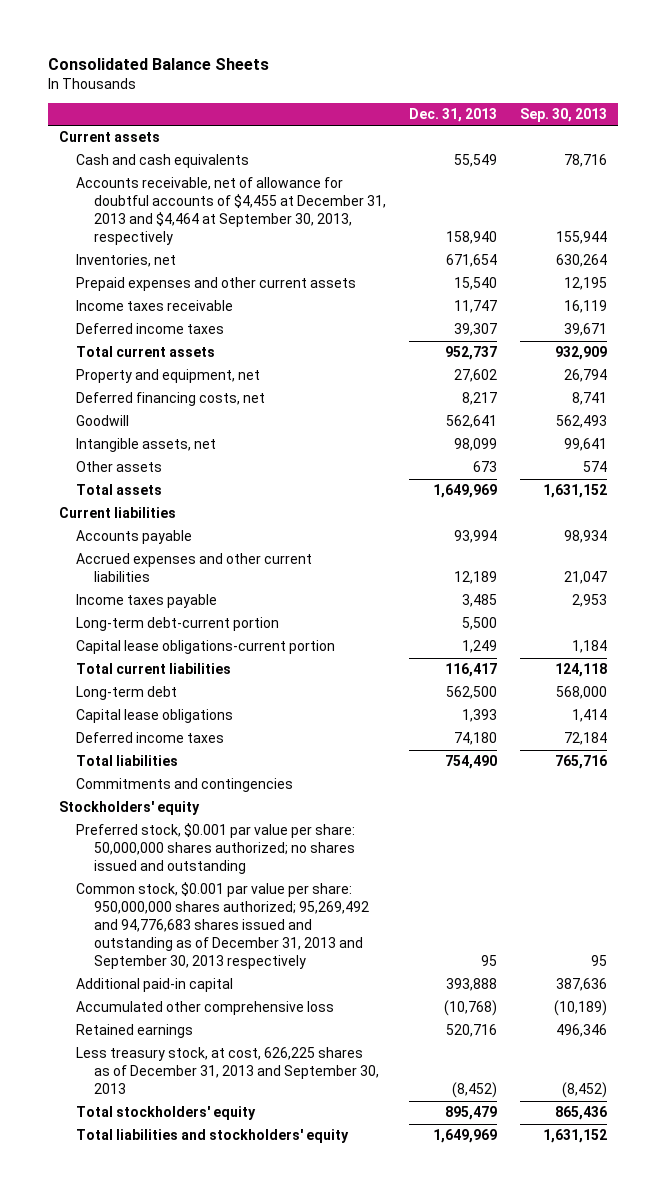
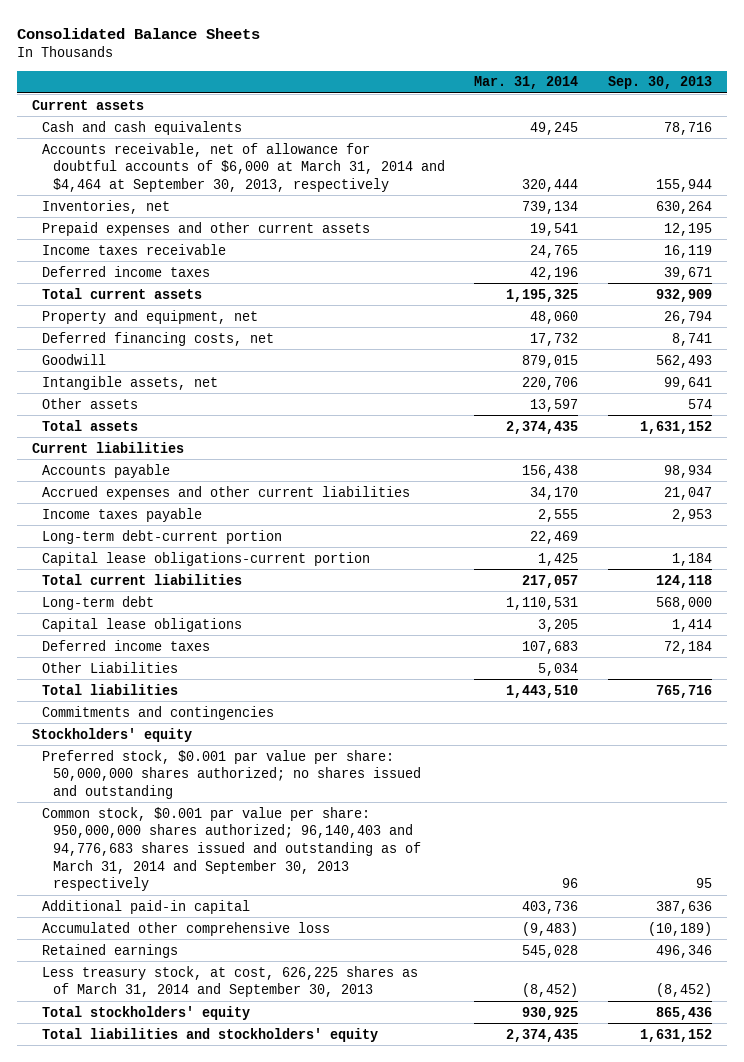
- | Dec. 31, 2013 | Sep. 30, 2013
+ | Mar. 31, 2014 | Sep. 30, 2013
- Accounts receivable, net of allowance for doubtful accounts of $4,455 at December 31, 2013 and $4,464 at September 30, 2013, respectively | 158,940 | 155,944
+ Accounts receivable, net of allowance for doubtful accounts of $6,000 at March 31, 2014 and $4,464 at September 30, 2013, respectively | 320,444 | 155,944
+ Other Liabilities | 5,034 |
- Common stock, $0.001 par value per share: 950,000,000 shares authorized; 95,269,492 and 94,776,683 shares issued and outstanding as of December 31, 2013 and September 30, 2013 respectively | 95 | 95
+ Common stock, $0.001 par value per share: 950,000,000 shares authorized; 96,140,403 and 94,776,683 shares issued and outstanding as of March 31, 2014 and September 30, 2013 respectively | 96 | 95
- Less treasury stock, at cost, 626,225 shares as of December 31, 2013 and September 30, 2013 | (8,452) | (8,452)
+ Less treasury stock, at cost, 626,225 shares as of March 31, 2014 and September 30, 2013 | (8,452) | (8,452)

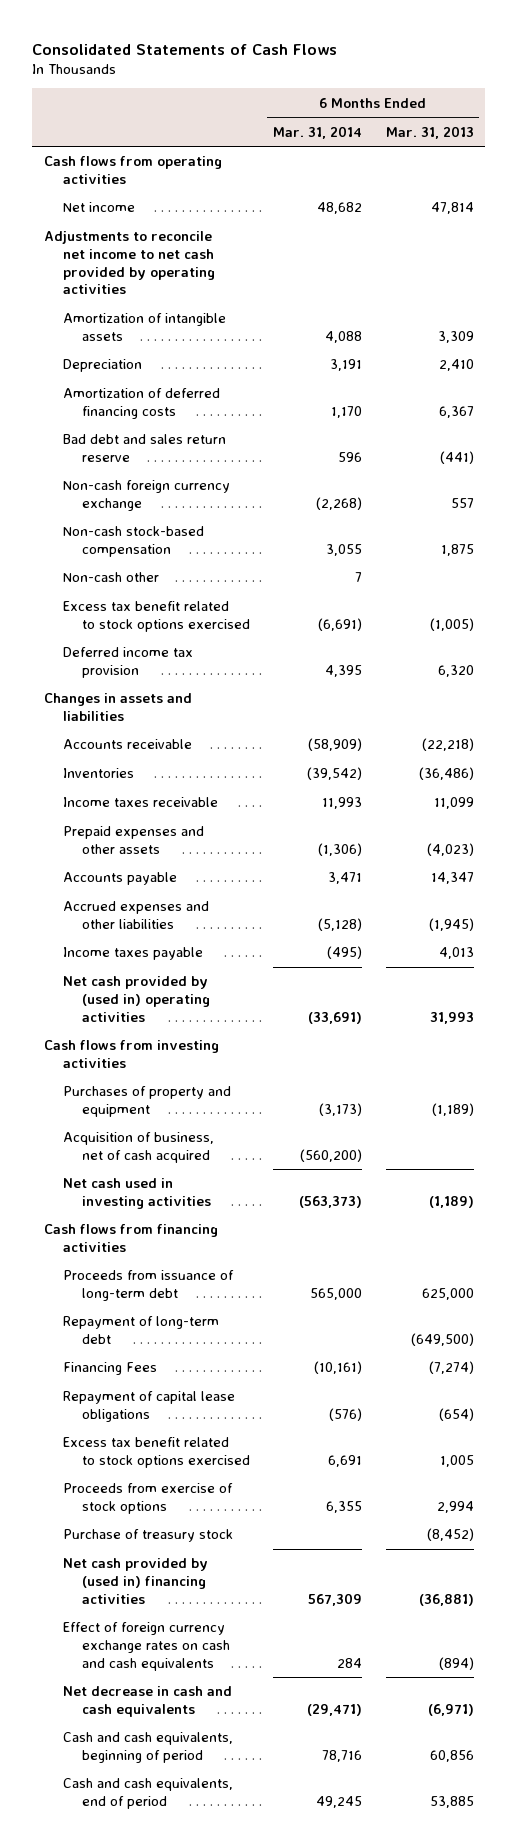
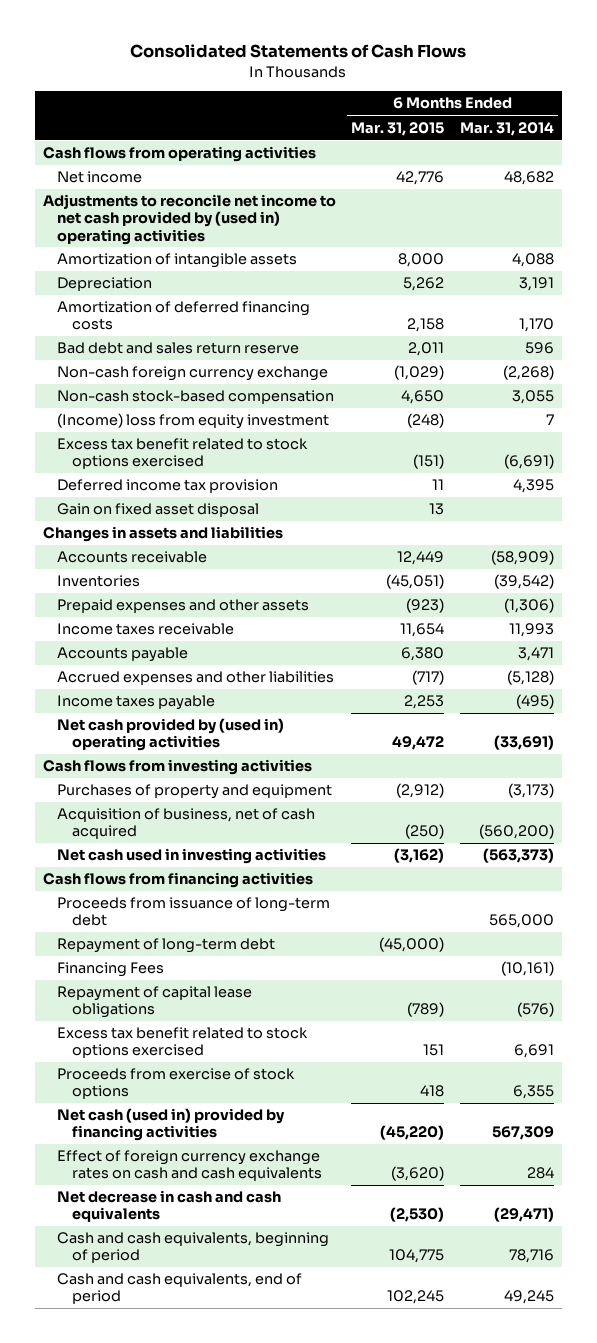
- | 6 Months Ended Mar. 31, 2014 | 6 Months Ended Mar. 31, 2013
+ | 6 Months Ended Mar. 31, 2015 | 6 Months Ended Mar. 31, 2014
- Adjustments to reconcile net income to net cash provided by operating activities
+ Adjustments to reconcile net income to net cash provided by (used in) operating activities
- Non-cash other | 7 |
+ (Income) loss from equity investment | (248) | 7
+ Gain on fixed asset disposal | 13 |
moved down: Income taxes receivable | 11,654 | 11,993
- Purchase of treasury stock | | (8,452)
- Net cash provided by (used in) financing activities | 567,309 | (36,881)
+ Net cash (used in) provided by financing activities | (45,220) | 567,309

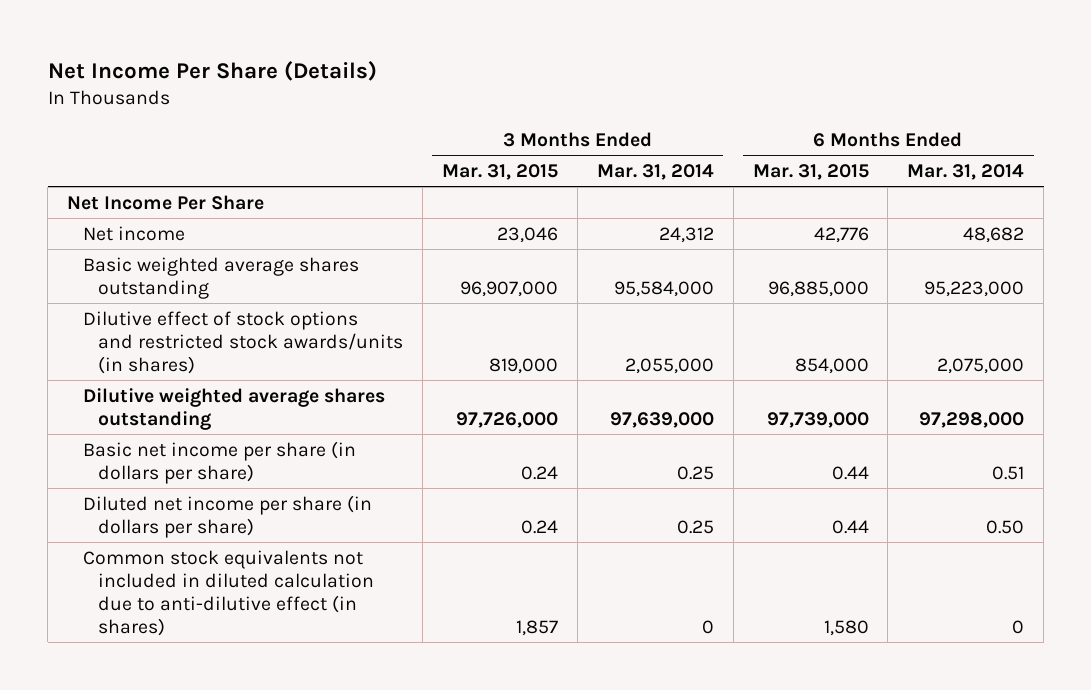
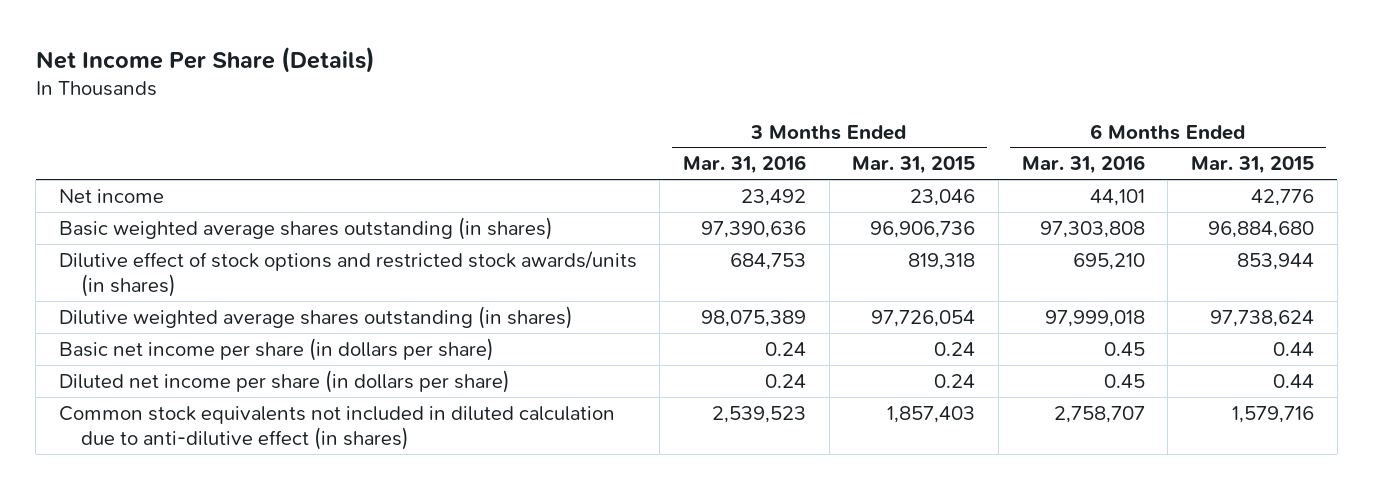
- | 3 Months Ended Mar. 31, 2015 | 3 Months Ended Mar. 31, 2014 | 6 Months Ended Mar. 31, 2015 | 6 Months Ended Mar. 31, 2014
+ | 3 Months Ended Mar. 31, 2016 | 3 Months Ended Mar. 31, 2015 | 6 Months Ended Mar. 31, 2016 | 6 Months Ended Mar. 31, 2015
- Net Income Per Share
- Basic weighted average shares outstanding | 96,907,000 | 95,584,000 | 96,885,000 | 95,223,000
- Dilutive effect of stock options and restricted stock awards/units (in shares) | 819,000 | 2,055,000 | 854,000 | 2,075,000
- Dilutive weighted average shares outstanding | 97,726,000 | 97,639,000 | 97,739,000 | 97,298,000
+ Basic weighted average shares outstanding (in shares) | 97,390,636 | 96,906,736 | 97,303,808 | 96,884,680
+ Dilutive effect of stock options and restricted stock awards/units (in shares) | 684,753 | 819,318 | 695,210 | 853,944
+ Dilutive weighted average shares outstanding (in shares) | 98,075,389 | 97,726,054 | 97,999,018 | 97,738,624
- Common stock equivalents not included in diluted calculation due to anti-dilutive effect (in shares) | 1,857 | 0 | 1,580 | 0
+ Common stock equivalents not included in diluted calculation due to anti-dilutive effect (in shares) | 2,539,523 | 1,857,403 | 2,758,707 | 1,579,716

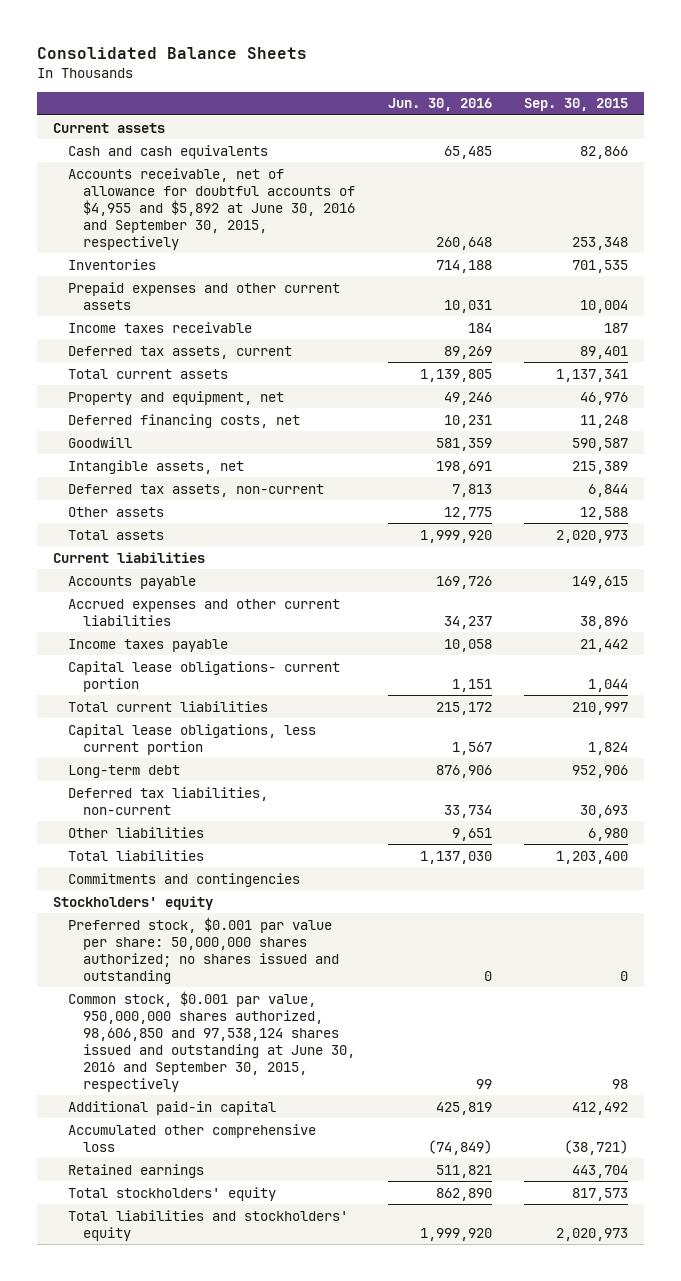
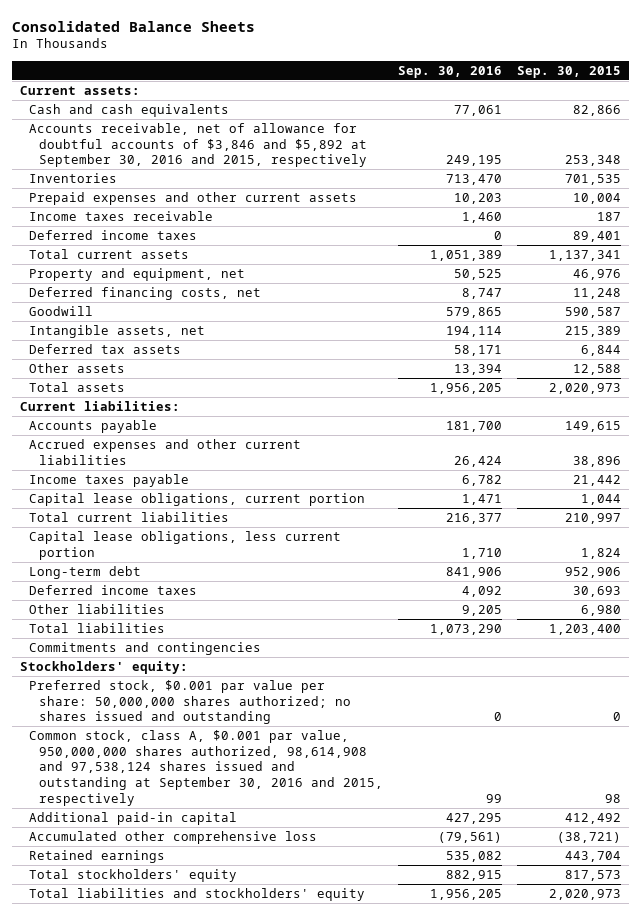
- | Jun. 30, 2016 | Sep. 30, 2015
+ | Sep. 30, 2016 | Sep. 30, 2015
- Current assets
+ Current assets:
- Accounts receivable, net of allowance for doubtful accounts of $4,955 and $5,892 at June 30, 2016 and September 30, 2015, respectively | 260,648 | 253,348
+ Accounts receivable, net of allowance for doubtful accounts of $3,846 and $5,892 at September 30, 2016 and 2015, respectively | 249,195 | 253,348
- Deferred tax assets, current | 89,269 | 89,401
+ Deferred income taxes | 0 | 89,401
- Deferred tax assets, non-current | 7,813 | 6,844
+ Deferred tax assets | 58,171 | 6,844
- Current liabilities
+ Current liabilities:
- Capital lease obligations- current portion | 1,151 | 1,044
+ Capital lease obligations, current portion | 1,471 | 1,044
- Deferred tax liabilities, non-current | 33,734 | 30,693
+ Deferred income taxes | 4,092 | 30,693
- Stockholders' equity
+ Stockholders' equity:
- Common stock, $0.001 par value, 950,000,000 shares authorized, 98,606,850 and 97,538,124 shares issued and outstanding at June 30, 2016 and September 30, 2015, respectively | 99 | 98
+ Common stock, class A, $0.001 par value, 950,000,000 shares authorized, 98,614,908 and 97,538,124 shares issued and outstanding at September 30, 2016 and 2015, respectively | 99 | 98

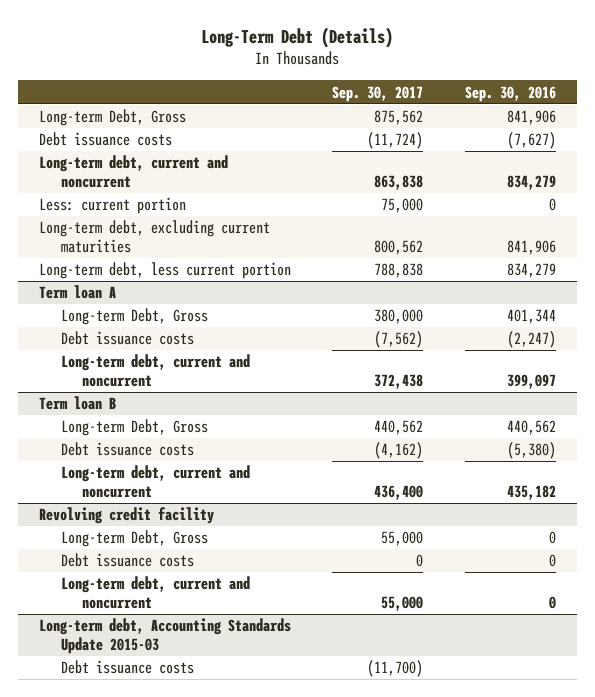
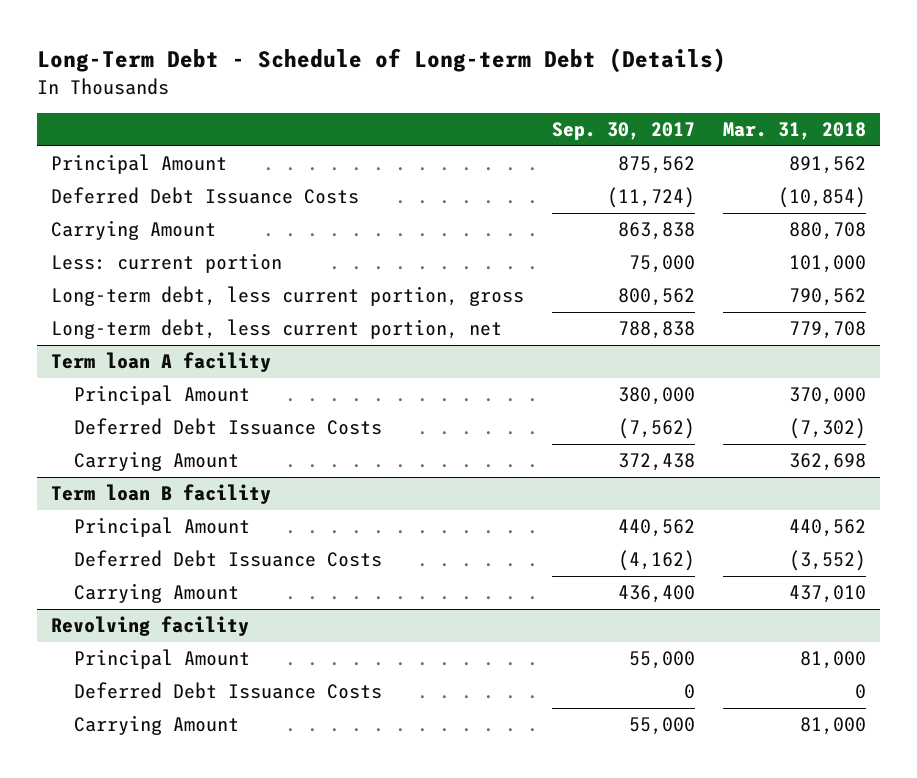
- Long-Term Debt (Details)
+ Long-Term Debt - Schedule of Long-term Debt (Details)
- | Sep. 30, 2017 | Sep. 30, 2016
+ | Sep. 30, 2017 | Mar. 31, 2018
- Long-term Debt, Gross | 875,562 | 841,906
- Debt issuance costs | (11,724) | (7,627)
- Long-term debt, current and noncurrent | 863,838 | 834,279
+ Principal Amount | 875,562 | 891,562
+ Deferred Debt Issuance Costs | (11,724) | (10,854)
+ Carrying Amount | 863,838 | 880,708
- Long-term debt, excluding current maturities | 800,562 | 841,906
- Long-term debt, less current portion | 788,838 | 834,279
- Term loan A
- Long-term Debt, Gross | 380,000 | 401,344
- Debt issuance costs | (7,562) | (2,247)
- Long-term debt, current and noncurrent | 372,438 | 399,097
- Term loan B
- Long-term Debt, Gross | 440,562 | 440,562
- Debt issuance costs | (4,162) | (5,380)
- Long-term debt, current and noncurrent | 436,400 | 435,182
- Revolving credit facility
- Long-term Debt, Gross | 55,000 | 0
- Debt issuance costs | 0 | 0
- Long-term debt, current and noncurrent | 55,000 | 0
- Long-term debt, Accounting Standards Update 2015-03
- Debt issuance costs | (11,700) |
+ Long-term debt, less current portion, gross | 800,562 | 790,562
+ Long-term debt, less current portion, net | 788,838 | 779,708
+ Term loan A facility
+ Principal Amount | 380,000 | 370,000
+ Deferred Debt Issuance Costs | (7,562) | (7,302)
+ Carrying Amount | 372,438 | 362,698
+ Term loan B facility
+ Principal Amount | 440,562 | 440,562
+ Deferred Debt Issuance Costs | (4,162) | (3,552)
+ Carrying Amount | 436,400 | 437,010
+ Revolving facility
+ Principal Amount | 55,000 | 81,000
+ Deferred Debt Issuance Costs | 0 | 0
+ Carrying Amount | 55,000 | 81,000

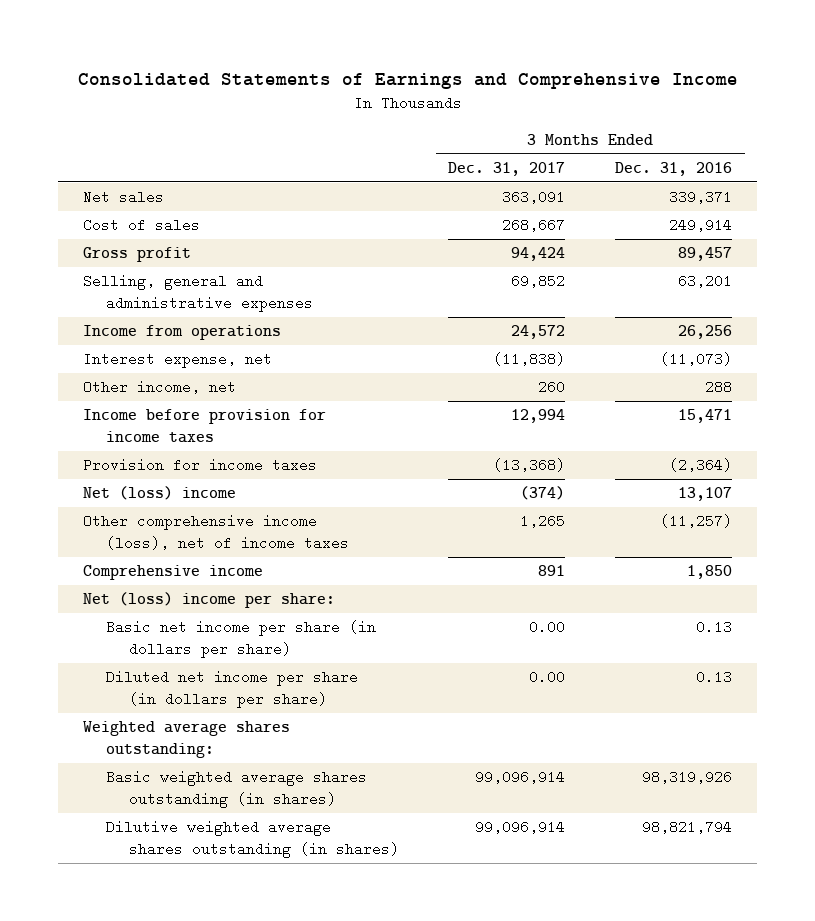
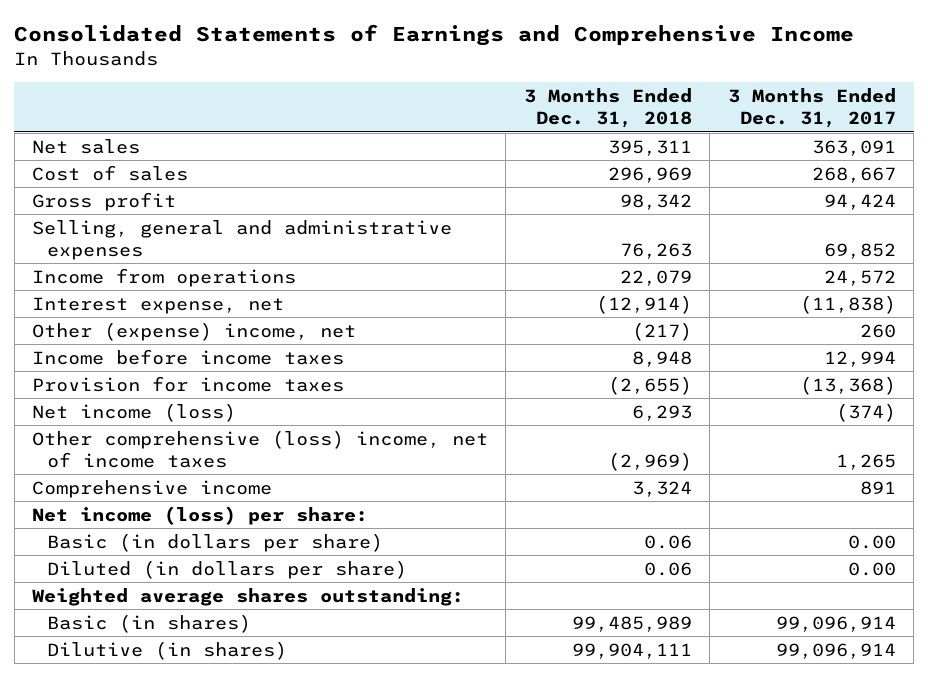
- | 3 Months Ended Dec. 31, 2017 | 3 Months Ended Dec. 31, 2016
+ | 3 Months Ended Dec. 31, 2018 | 3 Months Ended Dec. 31, 2017
- Other income, net | 260 | 288
- Income before provision for income taxes | 12,994 | 15,471
+ Other (expense) income, net | (217) | 260
+ Income before income taxes | 8,948 | 12,994
- Net (loss) income | (374) | 13,107
- Other comprehensive income (loss), net of income taxes | 1,265 | (11,257)
+ Net income (loss) | 6,293 | (374)
+ Other comprehensive (loss) income, net of income taxes | (2,969) | 1,265
- Net (loss) income per share:
- Basic net income per share (in dollars per share) | 0.00 | 0.13
- Diluted net income per share (in dollars per share) | 0.00 | 0.13
+ Net income (loss) per share:
+ Basic (in dollars per share) | 0.06 | 0.00
+ Diluted (in dollars per share) | 0.06 | 0.00
- Basic weighted average shares outstanding (in shares) | 99,096,914 | 98,319,926
- Dilutive weighted average shares outstanding (in shares) | 99,096,914 | 98,821,794
+ Basic (in shares) | 99,485,989 | 99,096,914
+ Dilutive (in shares) | 99,904,111 | 99,096,914

